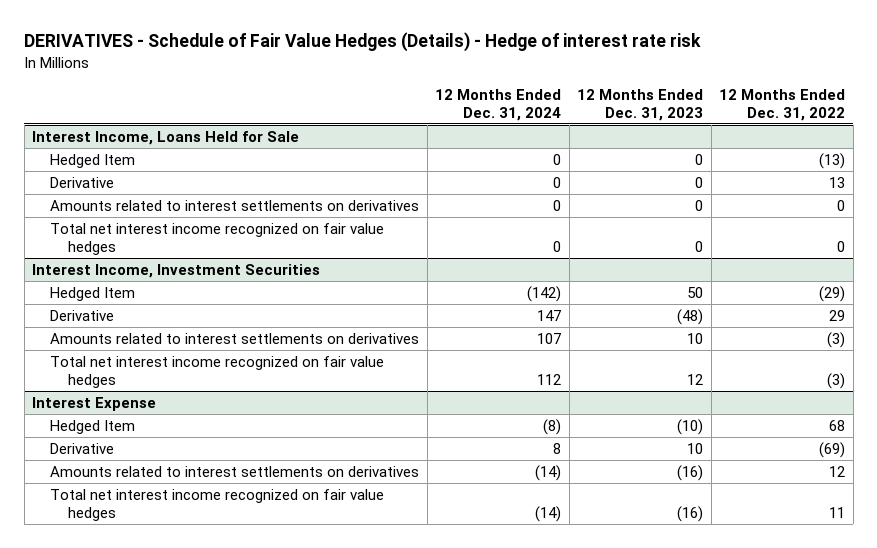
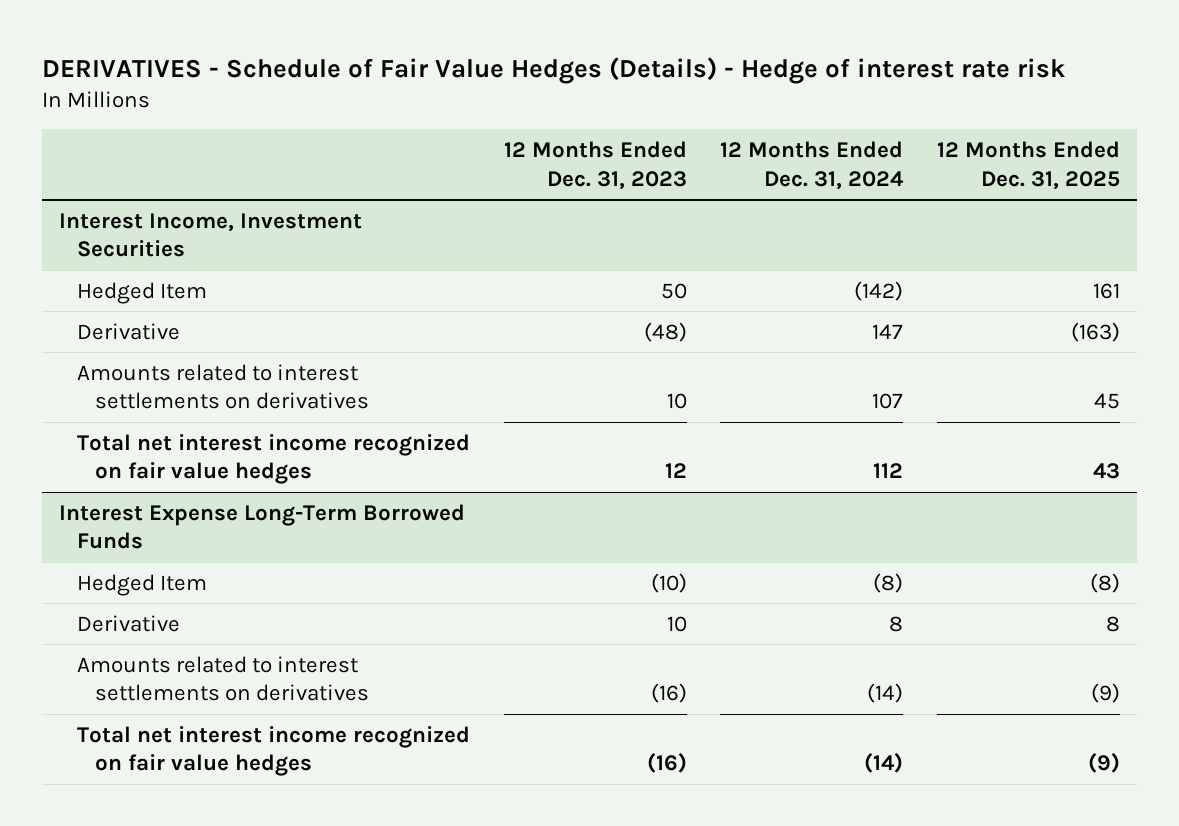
- | 12 Months Ended Dec. 31, 2024 | 12 Months Ended Dec. 31, 2023 | 12 Months Ended Dec. 31, 2022
+ | 12 Months Ended Dec. 31, 2023 | 12 Months Ended Dec. 31, 2024 | 12 Months Ended Dec. 31, 2025
- Interest Income, Loans Held for Sale
- Hedged Item | 0 | 0 | (13)
- Derivative | 0 | 0 | 13
- Amounts related to interest settlements on derivatives | 0 | 0 | 0
- Total net interest income recognized on fair value hedges | 0 | 0 | 0
- Interest Expense
+ Interest Expense Long-Term Borrowed Funds

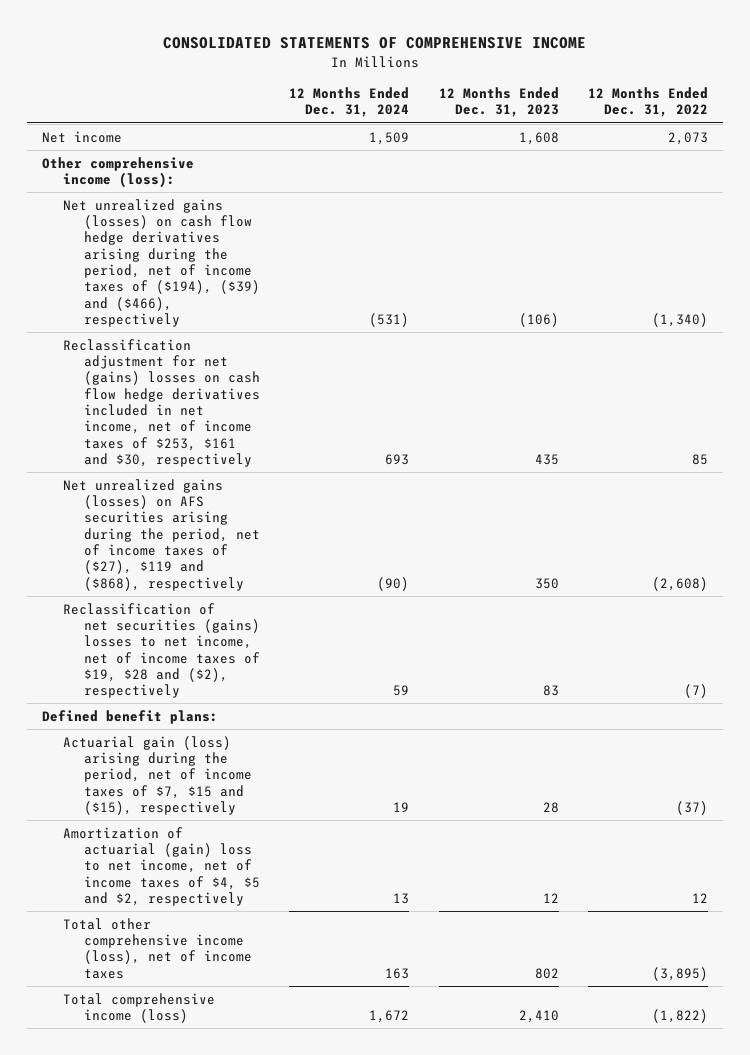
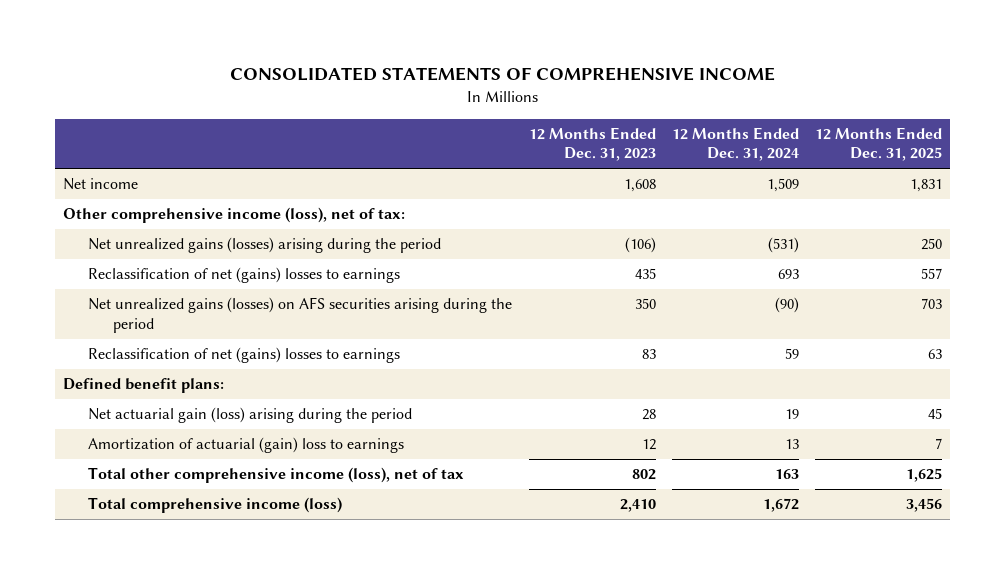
- | 12 Months Ended Dec. 31, 2024 | 12 Months Ended Dec. 31, 2023 | 12 Months Ended Dec. 31, 2022
+ | 12 Months Ended Dec. 31, 2023 | 12 Months Ended Dec. 31, 2024 | 12 Months Ended Dec. 31, 2025
- Other comprehensive income (loss):
- Net unrealized gains (losses) on cash flow hedge derivatives arising during the period, net of income taxes of ($194), ($39) and ($466), respectively | (531) | (106) | (1,340)
- Reclassification adjustment for net (gains) losses on cash flow hedge derivatives included in net income, net of income taxes of $253, $161 and $30, respectively | 693 | 435 | 85
- Net unrealized gains (losses) on AFS securities arising during the period, net of income taxes of ($27), $119 and ($868), respectively | (90) | 350 | (2,608)
- Reclassification of net securities (gains) losses to net income, net of income taxes of $19, $28 and ($2), respectively | 59 | 83 | (7)
+ Other comprehensive income (loss), net of tax:
+ Net unrealized gains (losses) arising during the period | (106) | (531) | 250
+ Reclassification of net (gains) losses to earnings | 435 | 693 | 557
+ Net unrealized gains (losses) on AFS securities arising during the period | 350 | (90) | 703
+ Reclassification of net (gains) losses to earnings | 83 | 59 | 63
- Actuarial gain (loss) arising during the period, net of income taxes of $7, $15 and ($15), respectively | 19 | 28 | (37)
- Amortization of actuarial (gain) loss to net income, net of income taxes of $4, $5 and $2, respectively | 13 | 12 | 12
- Total other comprehensive income (loss), net of income taxes | 163 | 802 | (3,895)
+ Net actuarial gain (loss) arising during the period | 28 | 19 | 45
+ Amortization of actuarial (gain) loss to earnings | 12 | 13 | 7
+ Total other comprehensive income (loss), net of tax | 802 | 163 | 1,625

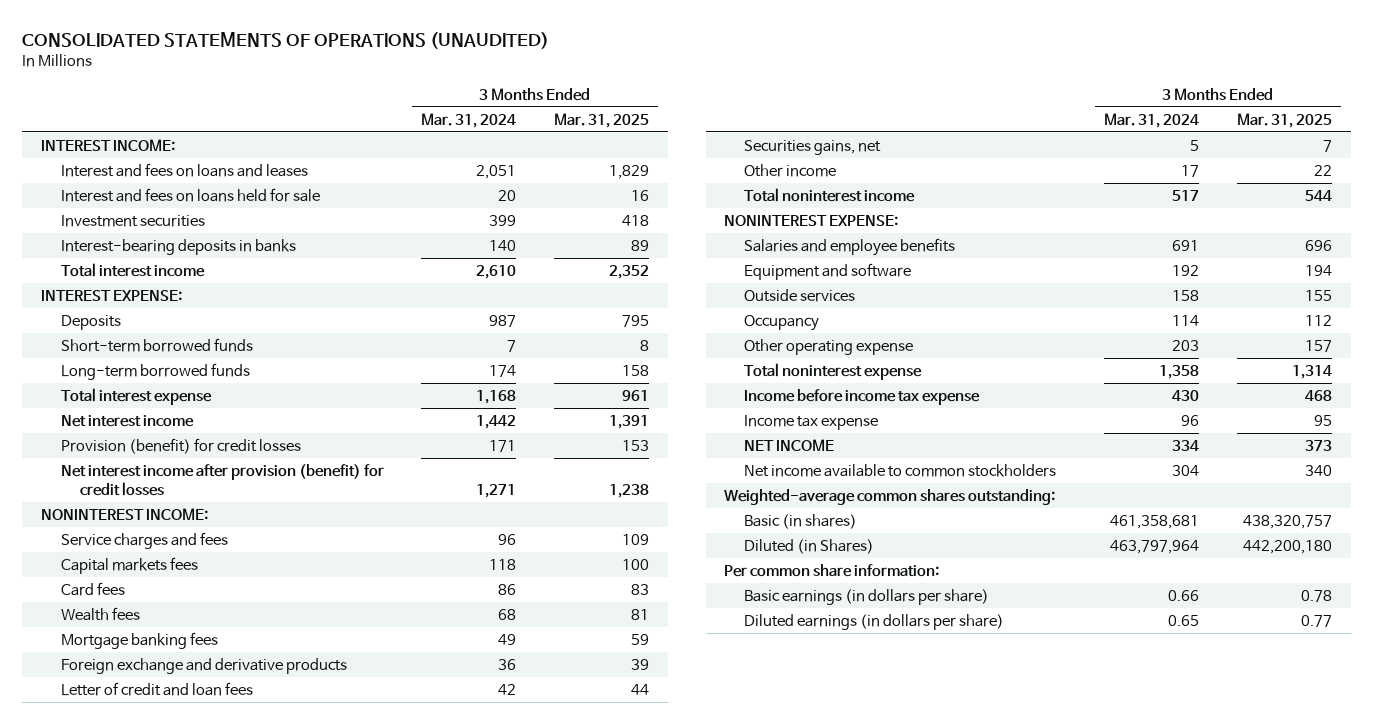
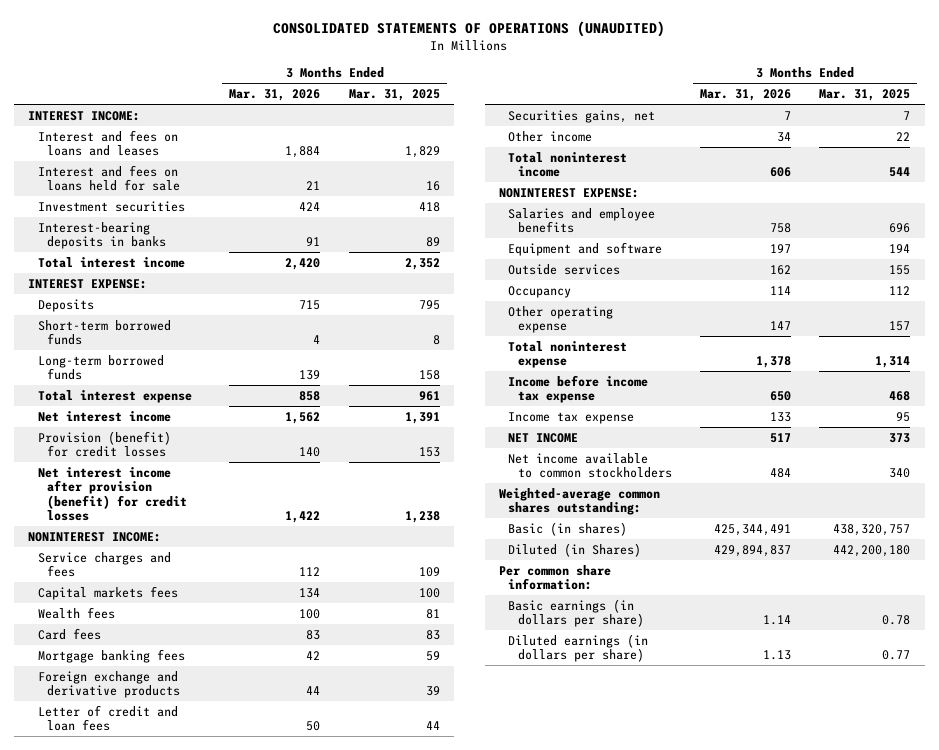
- | 3 Months Ended Mar. 31, 2024 | 3 Months Ended Mar. 31, 2025
+ | 3 Months Ended Mar. 31, 2026 | 3 Months Ended Mar. 31, 2025
moved down: Card fees | 83 | 83

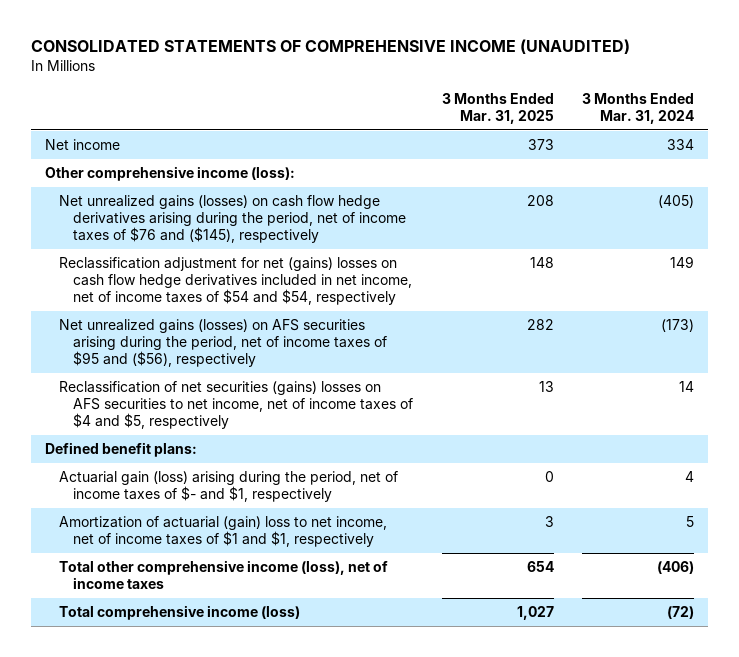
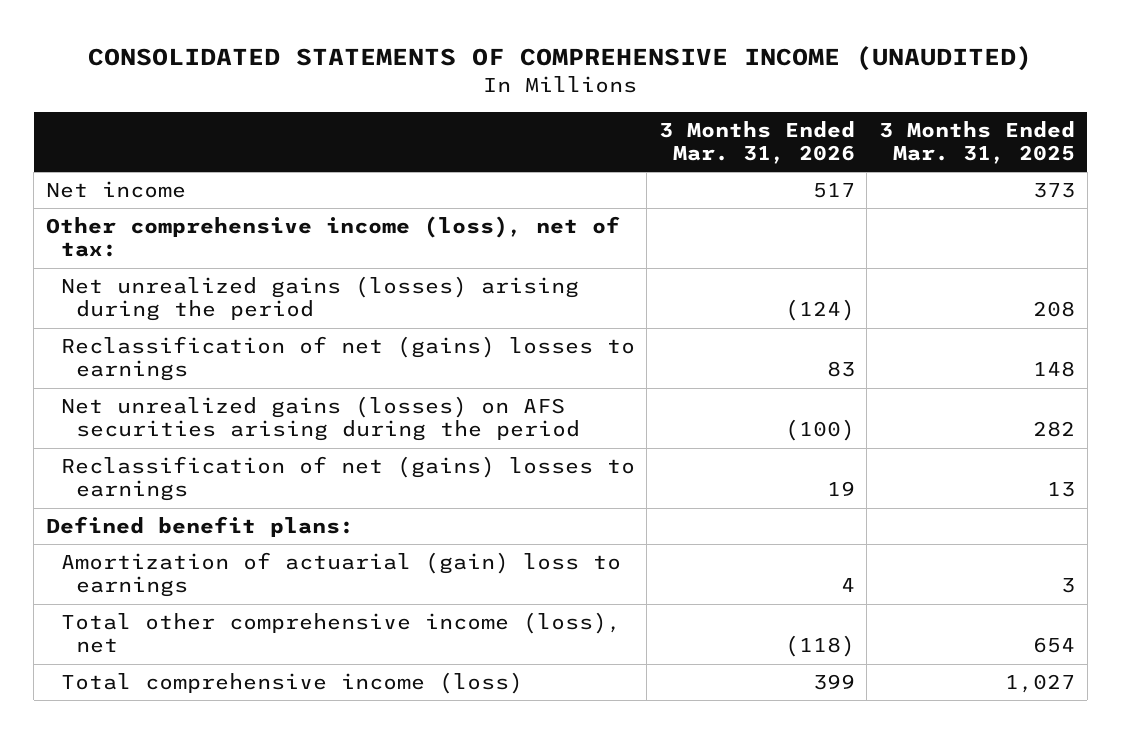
- | 3 Months Ended Mar. 31, 2025 | 3 Months Ended Mar. 31, 2024
+ | 3 Months Ended Mar. 31, 2026 | 3 Months Ended Mar. 31, 2025
- Other comprehensive income (loss):
- Net unrealized gains (losses) on cash flow hedge derivatives arising during the period, net of income taxes of $76 and ($145), respectively | 208 | (405)
- Reclassification adjustment for net (gains) losses on cash flow hedge derivatives included in net income, net of income taxes of $54 and $54, respectively | 148 | 149
- Net unrealized gains (losses) on AFS securities arising during the period, net of income taxes of $95 and ($56), respectively | 282 | (173)
- Reclassification of net securities (gains) losses on AFS securities to net income, net of income taxes of $4 and $5, respectively | 13 | 14
+ Other comprehensive income (loss), net of tax:
+ Net unrealized gains (losses) arising during the period | (124) | 208
+ Reclassification of net (gains) losses to earnings | 83 | 148
+ Net unrealized gains (losses) on AFS securities arising during the period | (100) | 282
+ Reclassification of net (gains) losses to earnings | 19 | 13
- Actuarial gain (loss) arising during the period, net of income taxes of $- and $1, respectively | 0 | 4
- Amortization of actuarial (gain) loss to net income, net of income taxes of $1 and $1, respectively | 3 | 5
- Total other comprehensive income (loss), net of income taxes | 654 | (406)
+ Amortization of actuarial (gain) loss to earnings | 4 | 3
+ Total other comprehensive income (loss), net | (118) | 654

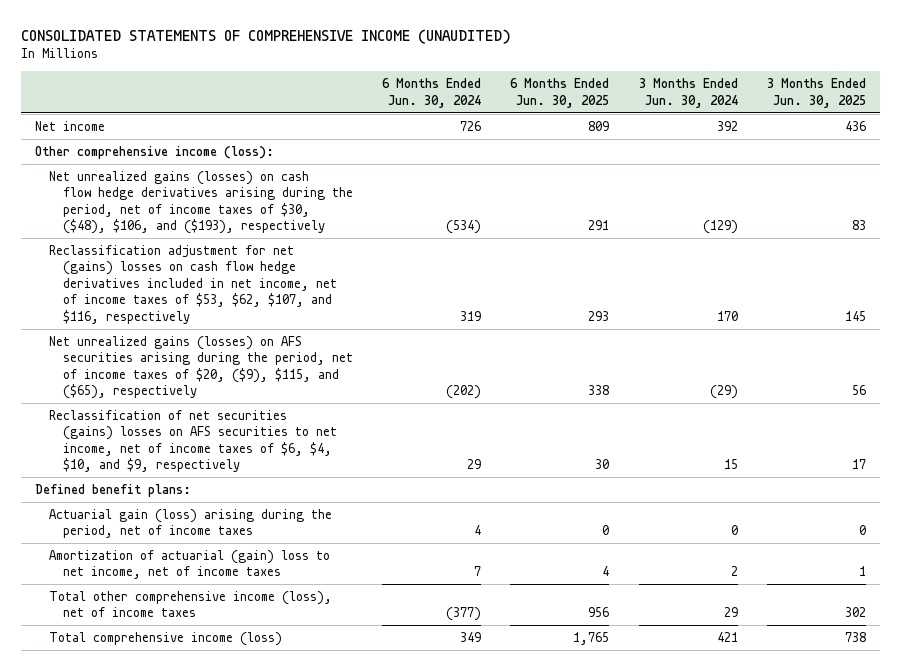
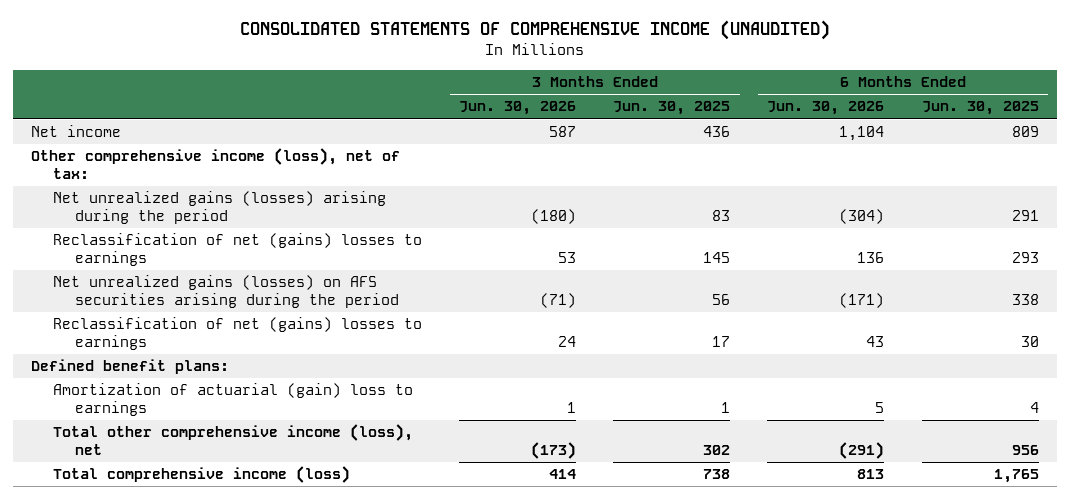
- | 6 Months Ended Jun. 30, 2024 | 6 Months Ended Jun. 30, 2025 | 3 Months Ended Jun. 30, 2024 | 3 Months Ended Jun. 30, 2025
+ | 3 Months Ended Jun. 30, 2026 | 3 Months Ended Jun. 30, 2025 | 6 Months Ended Jun. 30, 2026 | 6 Months Ended Jun. 30, 2025
- Other comprehensive income (loss):
- Net unrealized gains (losses) on cash flow hedge derivatives arising during the period, net of income taxes of $30, ($48), $106, and ($193), respectively | (534) | 291 | (129) | 83
- Reclassification adjustment for net (gains) losses on cash flow hedge derivatives included in net income, net of income taxes of $53, $62, $107, and $116, respectively | 319 | 293 | 170 | 145
- Net unrealized gains (losses) on AFS securities arising during the period, net of income taxes of $20, ($9), $115, and ($65), respectively | (202) | 338 | (29) | 56
- Reclassification of net securities (gains) losses on AFS securities to net income, net of income taxes of $6, $4, $10, and $9, respectively | 29 | 30 | 15 | 17
+ Other comprehensive income (loss), net of tax:
+ Net unrealized gains (losses) arising during the period | (180) | 83 | (304) | 291
+ Reclassification of net (gains) losses to earnings | 53 | 145 | 136 | 293
+ Net unrealized gains (losses) on AFS securities arising during the period | (71) | 56 | (171) | 338
+ Reclassification of net (gains) losses to earnings | 24 | 17 | 43 | 30
- Actuarial gain (loss) arising during the period, net of income taxes | 4 | 0 | 0 | 0
- Amortization of actuarial (gain) loss to net income, net of income taxes | 7 | 4 | 2 | 1
- Total other comprehensive income (loss), net of income taxes | (377) | 956 | 29 | 302
+ Amortization of actuarial (gain) loss to earnings | 1 | 1 | 5 | 4
+ Total other comprehensive income (loss), net | (173) | 302 | (291) | 956

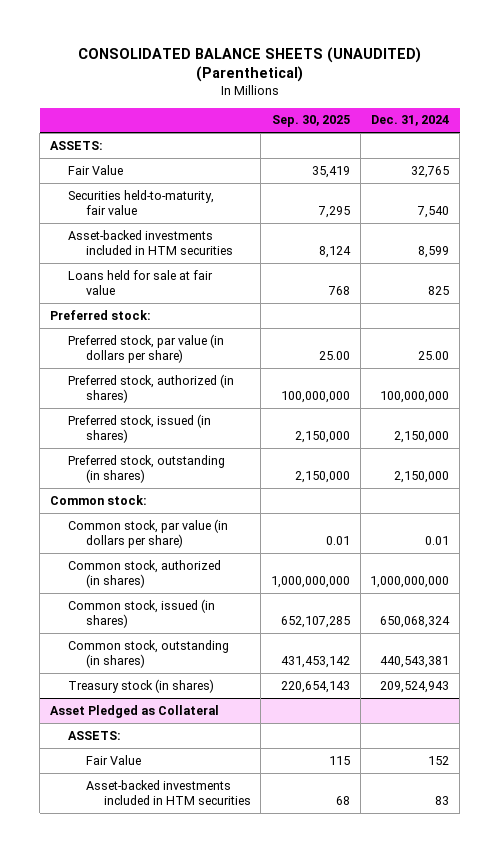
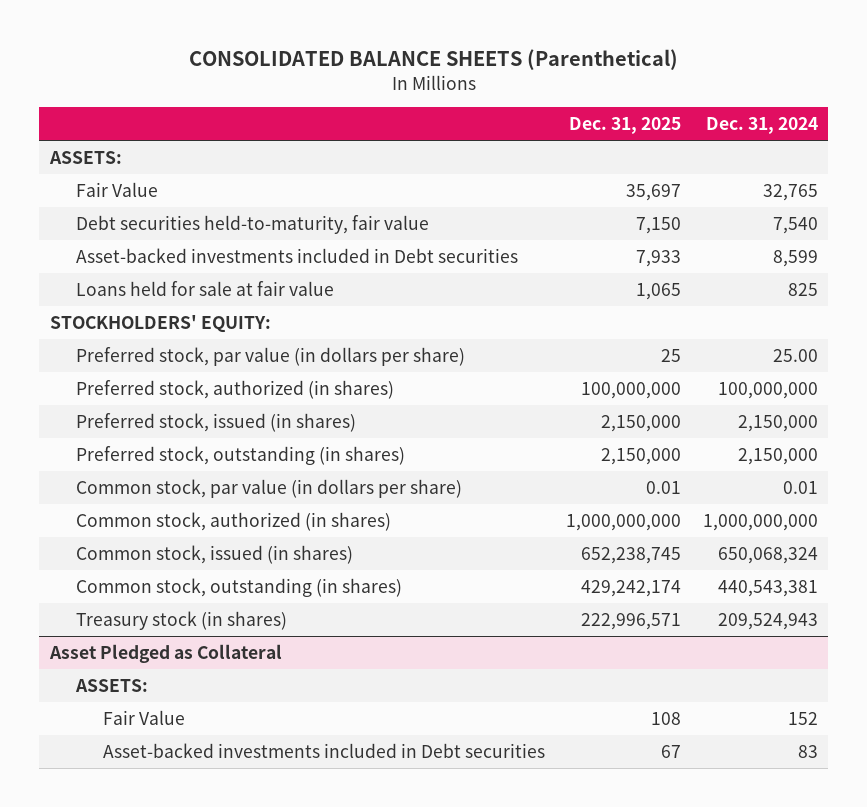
- CONSOLIDATED BALANCE SHEETS (UNAUDITED) (Parenthetical)
+ CONSOLIDATED BALANCE SHEETS (Parenthetical)
- | Sep. 30, 2025 | Dec. 31, 2024
+ | Dec. 31, 2025 | Dec. 31, 2024
- Securities held-to-maturity, fair value | 7,295 | 7,540
- Asset-backed investments included in HTM securities | 8,124 | 8,599
+ Debt securities held-to-maturity, fair value | 7,150 | 7,540
+ Asset-backed investments included in Debt securities | 7,933 | 8,599
- Preferred stock:
+ STOCKHOLDERS' EQUITY:
- Common stock:
@ Asset Pledged as Collateral
- Asset-backed investments included in HTM securities | 68 | 83
+ Asset-backed investments included in Debt securities | 67 | 83

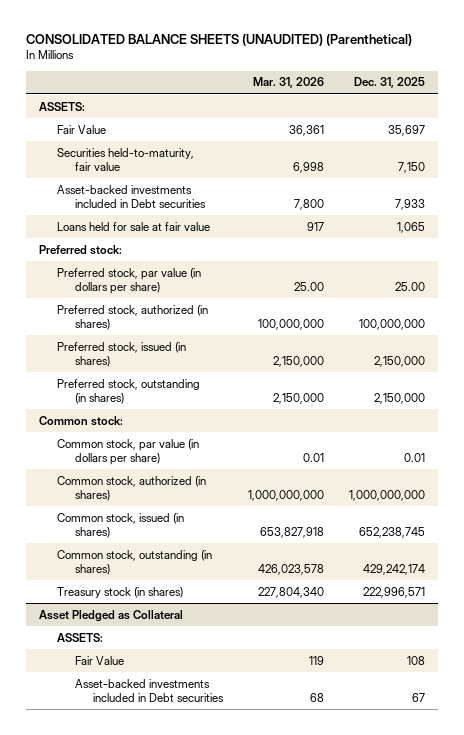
- CONSOLIDATED BALANCE SHEETS (Parenthetical)
+ CONSOLIDATED BALANCE SHEETS (UNAUDITED) (Parenthetical)
- | Dec. 31, 2025 | Dec. 31, 2024
+ | Mar. 31, 2026 | Dec. 31, 2025
- Debt securities held-to-maturity, fair value | 7,150 | 7,540
+ Securities held-to-maturity, fair value | 6,998 | 7,150
- STOCKHOLDERS' EQUITY:
- Preferred stock, par value (in dollars per share) | 25 | 25.00
+ Preferred stock:
+ Preferred stock, par value (in dollars per share) | 25.00 | 25.00
+ Common stock:

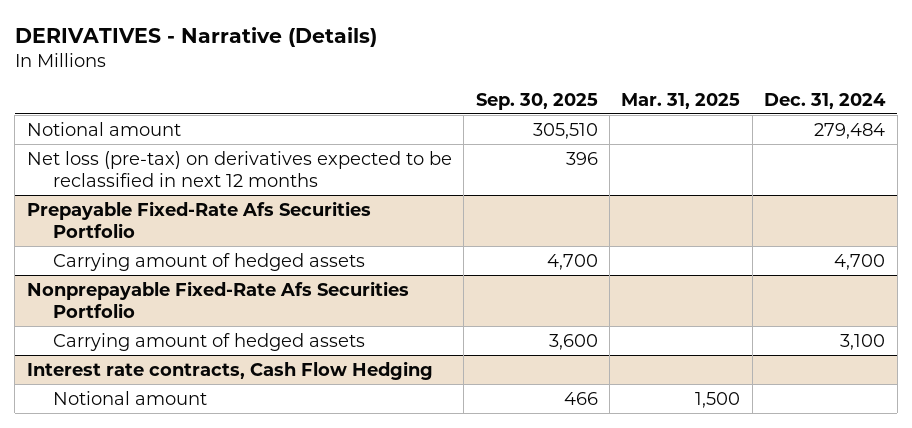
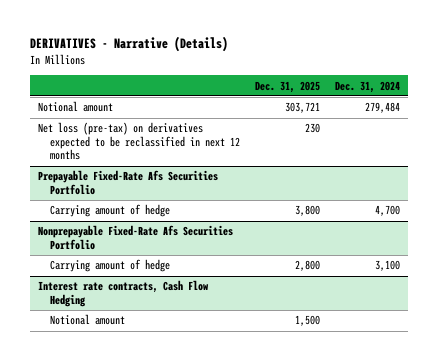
- | Sep. 30, 2025 | Mar. 31, 2025 | Dec. 31, 2024
+ | Dec. 31, 2025 | Dec. 31, 2024
@ Prepayable Fixed-Rate Afs Securities Portfolio
- Carrying amount of hedged assets | 4,700 | | 4,700
+ Carrying amount of hedge | 3,800 | 4,700
@ Nonprepayable Fixed-Rate Afs Securities Portfolio
- Carrying amount of hedged assets | 3,600 | | 3,100
+ Carrying amount of hedge | 2,800 | 3,100

